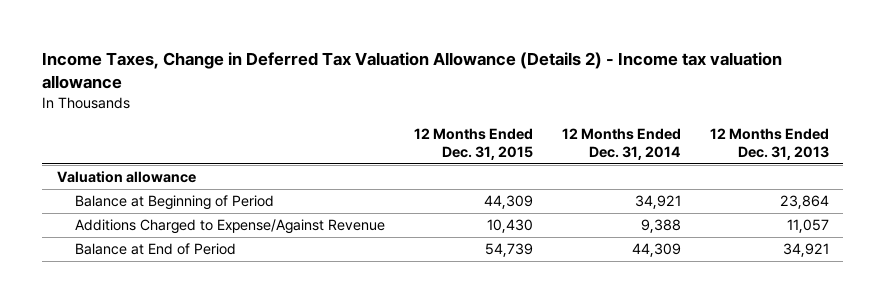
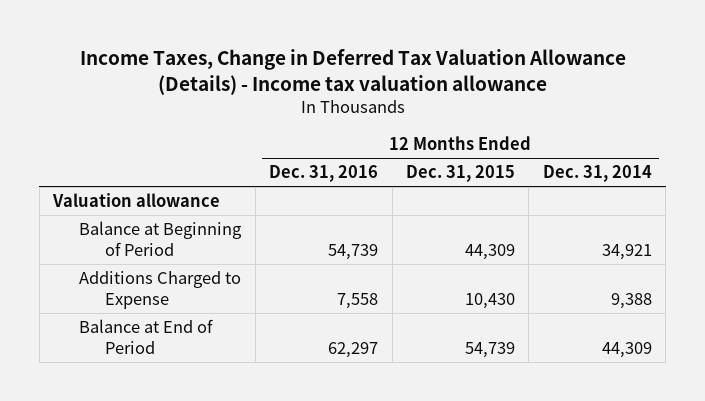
- Income Taxes, Change in Deferred Tax Valuation Allowance (Details 2) - Income tax valuation allowance
+ Income Taxes, Change in Deferred Tax Valuation Allowance (Details) - Income tax valuation allowance
- | 12 Months Ended Dec. 31, 2015 | 12 Months Ended Dec. 31, 2014 | 12 Months Ended Dec. 31, 2013
+ | 12 Months Ended Dec. 31, 2016 | 12 Months Ended Dec. 31, 2015 | 12 Months Ended Dec. 31, 2014
- Additions Charged to Expense/Against Revenue | 10,430 | 9,388 | 11,057
+ Additions Charged to Expense | 7,558 | 10,430 | 9,388

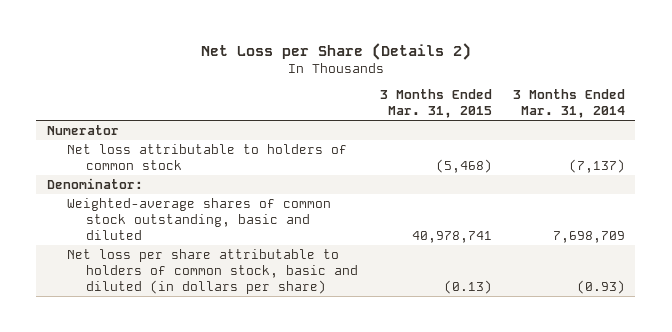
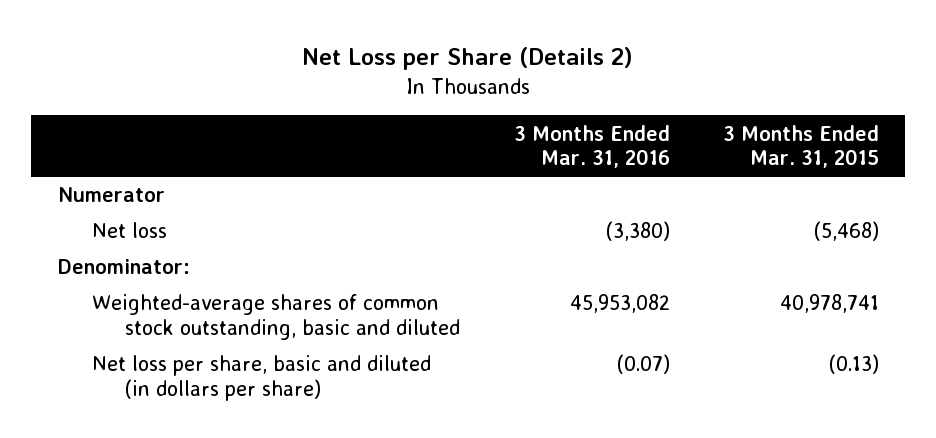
- | 3 Months Ended Mar. 31, 2015 | 3 Months Ended Mar. 31, 2014
+ | 3 Months Ended Mar. 31, 2016 | 3 Months Ended Mar. 31, 2015
- Net loss attributable to holders of common stock | (5,468) | (7,137)
+ Net loss | (3,380) | (5,468)
- Net loss per share attributable to holders of common stock, basic and diluted (in dollars per share) | (0.13) | (0.93)
+ Net loss per share, basic and diluted (in dollars per share) | (0.07) | (0.13)

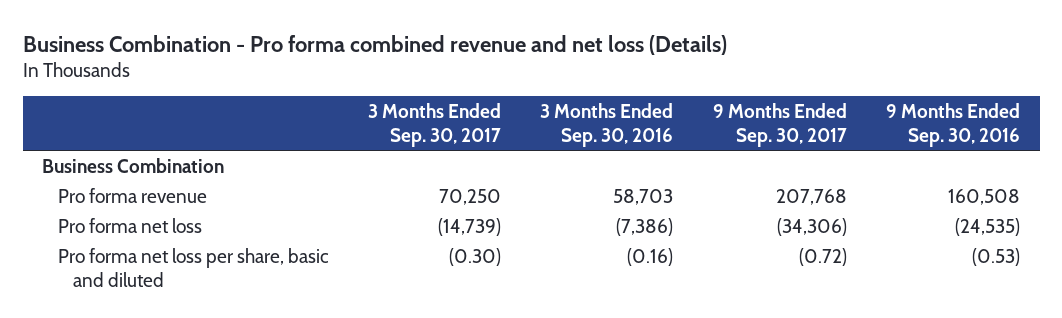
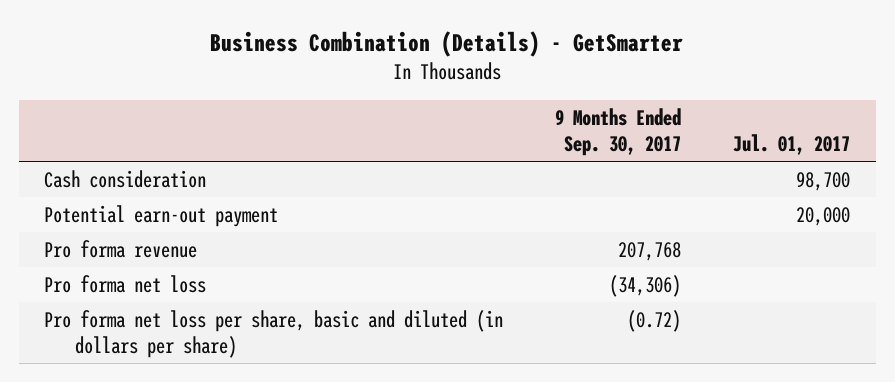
- Business Combination - Pro forma combined revenue and net loss (Details)
+ Business Combination (Details) - GetSmarter
- | 3 Months Ended Sep. 30, 2017 | 3 Months Ended Sep. 30, 2016 | 9 Months Ended Sep. 30, 2017 | 9 Months Ended Sep. 30, 2016
+ | 9 Months Ended Sep. 30, 2017 | Jul. 01, 2017
- Business Combination
+ Cash consideration | | 98,700
+ Potential earn-out payment | | 20,000
- Pro forma net loss per share, basic and diluted | (0.30) | (0.16) | (0.72) | (0.53)
+ Pro forma net loss per share, basic and diluted (in dollars per share) | (0.72) |

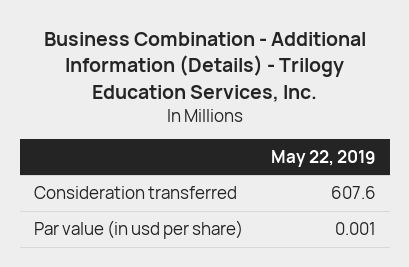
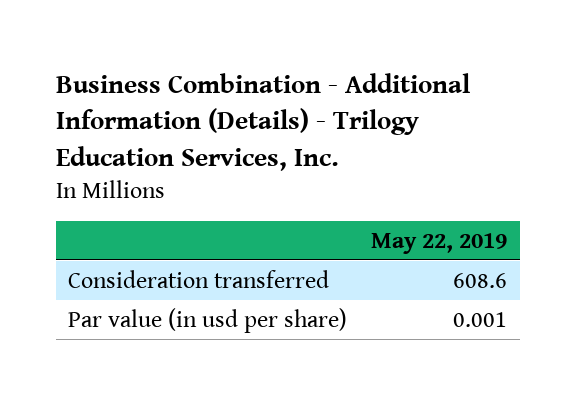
- Consideration transferred | 607.6
+ Consideration transferred | 608.6

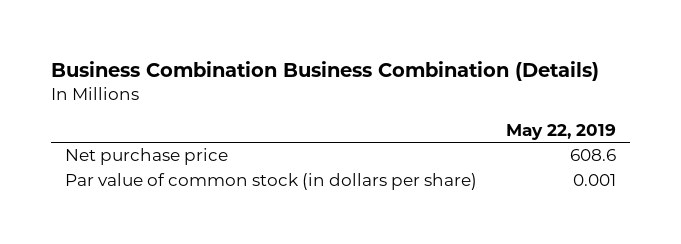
- Business Combination - Additional Information (Details) - Trilogy Education Services, Inc.
+ Business Combination Business Combination (Details)
- Consideration transferred | 608.6
- Par value (in usd per share) | 0.001
+ Net purchase price | 608.6
+ Par value of common stock (in dollars per share) | 0.001

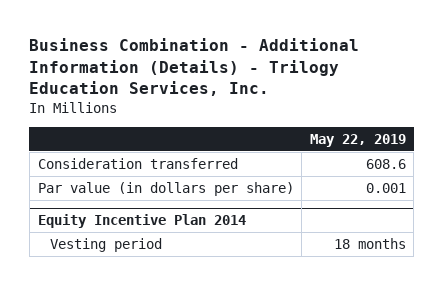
- Business Combination Business Combination (Details)
+ Business Combination - Additional Information (Details) - Trilogy Education Services, Inc.
- Net purchase price | 608.6
- Par value of common stock (in dollars per share) | 0.001
+ Consideration transferred | 608.6
+ Par value (in dollars per share) | 0.001
+ Equity Incentive Plan 2014
+ Vesting period | 18 months

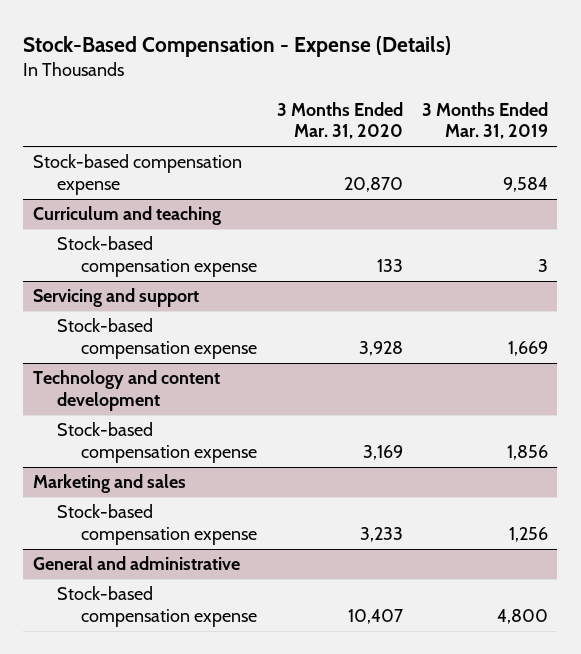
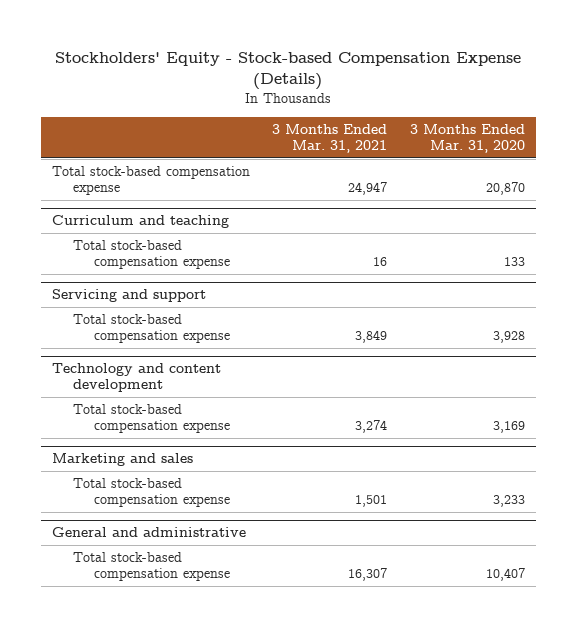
- Stock-Based Compensation - Expense (Details)
+ Stockholders' Equity - Stock-based Compensation Expense (Details)
- | 3 Months Ended Mar. 31, 2020 | 3 Months Ended Mar. 31, 2019
+ | 3 Months Ended Mar. 31, 2021 | 3 Months Ended Mar. 31, 2020
- Stock-based compensation expense | 20,870 | 9,584
+ Total stock-based compensation expense | 24,947 | 20,870
@ Curriculum and teaching
- Stock-based compensation expense | 133 | 3
+ Total stock-based compensation expense | 16 | 133
@ Servicing and support
- Stock-based compensation expense | 3,928 | 1,669
+ Total stock-based compensation expense | 3,849 | 3,928
@ Technology and content development
- Stock-based compensation expense | 3,169 | 1,856
+ Total stock-based compensation expense | 3,274 | 3,169
@ Marketing and sales
- Stock-based compensation expense | 3,233 | 1,256
+ Total stock-based compensation expense | 1,501 | 3,233
@ General and administrative
- Stock-based compensation expense | 10,407 | 4,800
+ Total stock-based compensation expense | 16,307 | 10,407

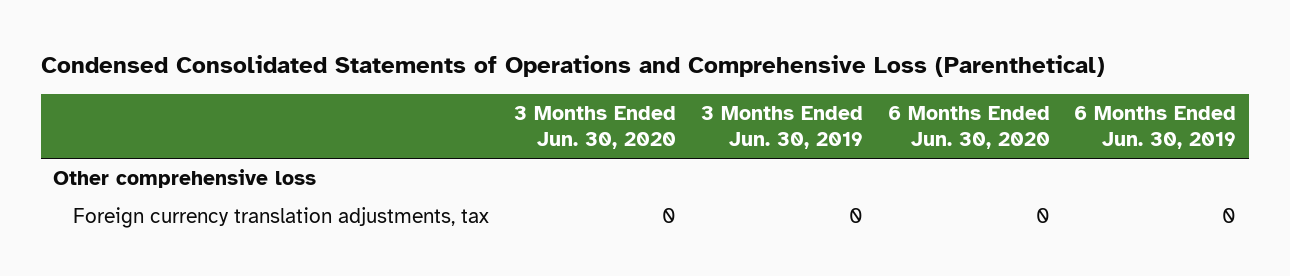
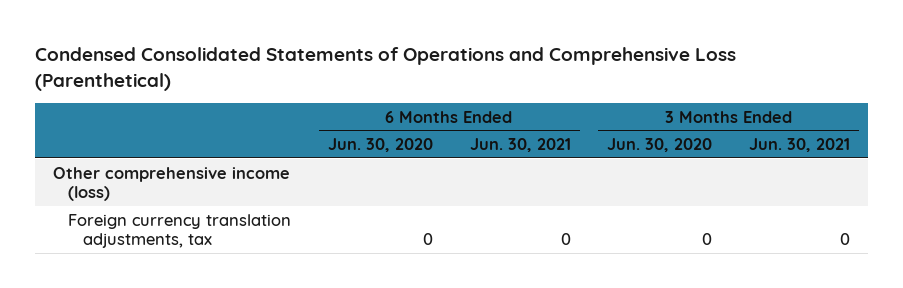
- | 3 Months Ended Jun. 30, 2020 | 3 Months Ended Jun. 30, 2019 | 6 Months Ended Jun. 30, 2020 | 6 Months Ended Jun. 30, 2019
+ | 6 Months Ended Jun. 30, 2020 | 6 Months Ended Jun. 30, 2021 | 3 Months Ended Jun. 30, 2020 | 3 Months Ended Jun. 30, 2021
- Other comprehensive loss
+ Other comprehensive income (loss)

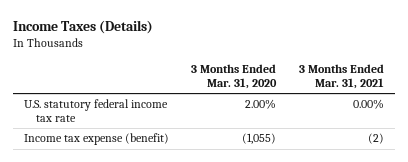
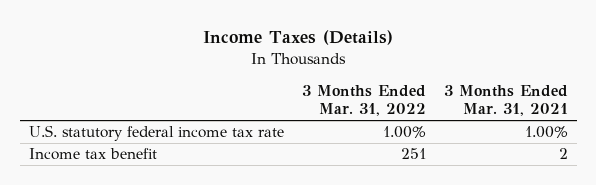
- | 3 Months Ended Mar. 31, 2020 | 3 Months Ended Mar. 31, 2021
+ | 3 Months Ended Mar. 31, 2022 | 3 Months Ended Mar. 31, 2021
- U.S. statutory federal income tax rate | 2.00% | 0.00%
- Income tax expense (benefit) | (1,055) | (2)
+ U.S. statutory federal income tax rate | 1.00% | 1.00%
+ Income tax benefit | 251 | 2

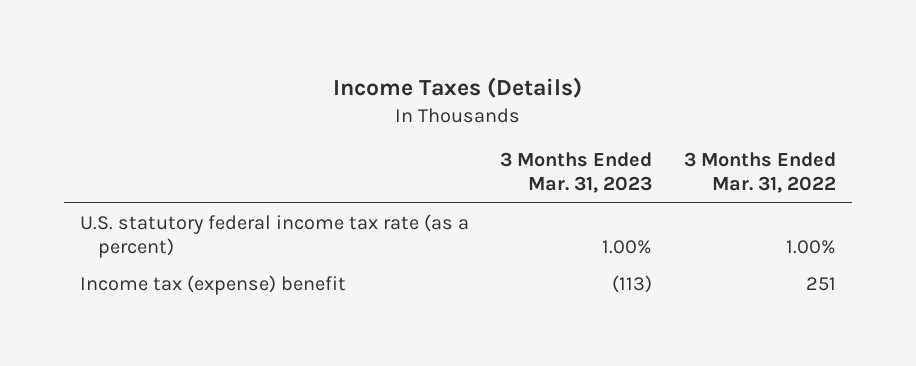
- | 3 Months Ended Mar. 31, 2022 | 3 Months Ended Mar. 31, 2021
+ | 3 Months Ended Mar. 31, 2023 | 3 Months Ended Mar. 31, 2022
- U.S. statutory federal income tax rate | 1.00% | 1.00%
- Income tax benefit | 251 | 2
+ U.S. statutory federal income tax rate (as a percent) | 1.00% | 1.00%
+ Income tax (expense) benefit | (113) | 251

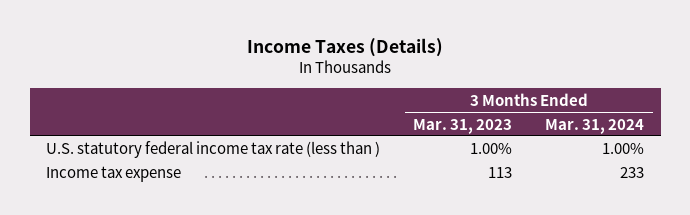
- | 3 Months Ended Mar. 31, 2023 | 3 Months Ended Mar. 31, 2022
+ | 3 Months Ended Mar. 31, 2023 | 3 Months Ended Mar. 31, 2024
- U.S. statutory federal income tax rate (as a percent) | 1.00% | 1.00%
- Income tax (expense) benefit | (113) | 251
+ U.S. statutory federal income tax rate (less than ) | 1.00% | 1.00%
+ Income tax expense | 113 | 233

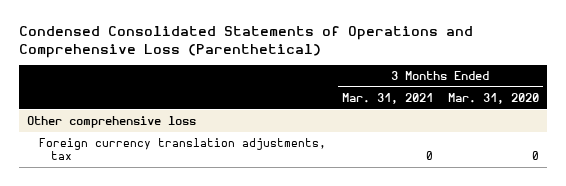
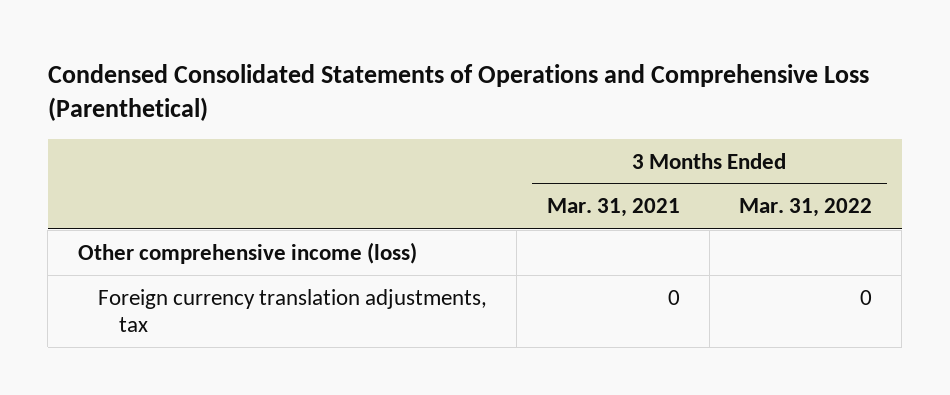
- | 3 Months Ended Mar. 31, 2021 | 3 Months Ended Mar. 31, 2020
+ | 3 Months Ended Mar. 31, 2021 | 3 Months Ended Mar. 31, 2022
- Other comprehensive loss
+ Other comprehensive income (loss)

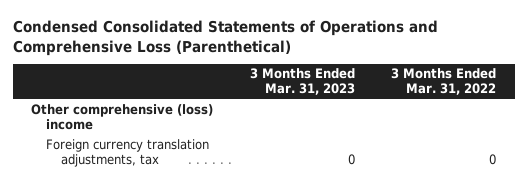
- | 3 Months Ended Mar. 31, 2021 | 3 Months Ended Mar. 31, 2022
+ | 3 Months Ended Mar. 31, 2023 | 3 Months Ended Mar. 31, 2022
- Other comprehensive income (loss)
+ Other comprehensive (loss) income

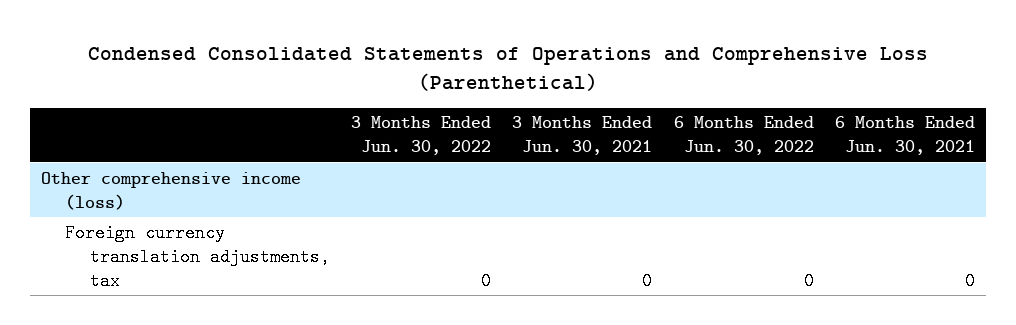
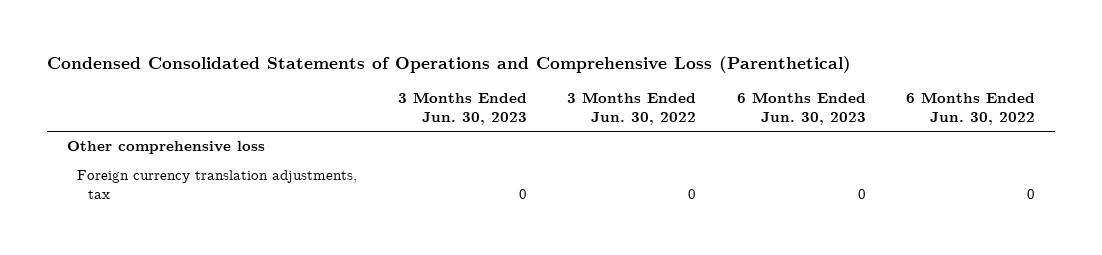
- | 3 Months Ended Jun. 30, 2022 | 3 Months Ended Jun. 30, 2021 | 6 Months Ended Jun. 30, 2022 | 6 Months Ended Jun. 30, 2021
+ | 3 Months Ended Jun. 30, 2023 | 3 Months Ended Jun. 30, 2022 | 6 Months Ended Jun. 30, 2023 | 6 Months Ended Jun. 30, 2022
- Other comprehensive income (loss)
+ Other comprehensive loss

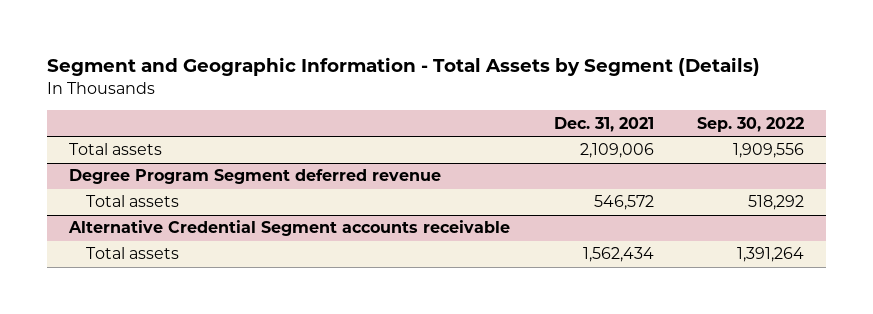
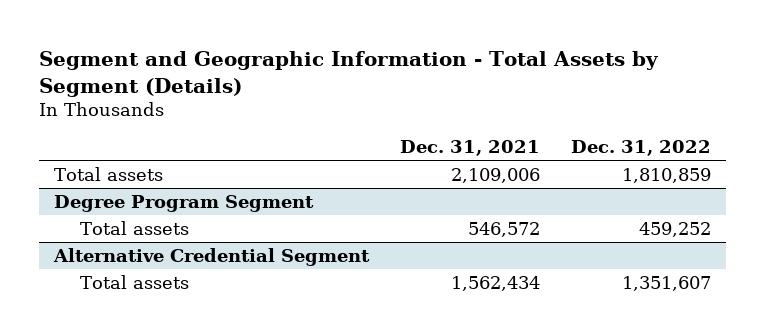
- | Dec. 31, 2021 | Sep. 30, 2022
+ | Dec. 31, 2021 | Dec. 31, 2022
- Degree Program Segment deferred revenue
+ Degree Program Segment
- Alternative Credential Segment accounts receivable
+ Alternative Credential Segment

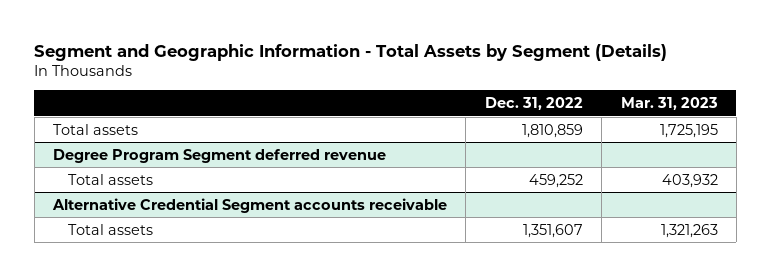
- | Dec. 31, 2021 | Dec. 31, 2022
+ | Dec. 31, 2022 | Mar. 31, 2023
- Degree Program Segment
+ Degree Program Segment deferred revenue
- Alternative Credential Segment
+ Alternative Credential Segment accounts receivable

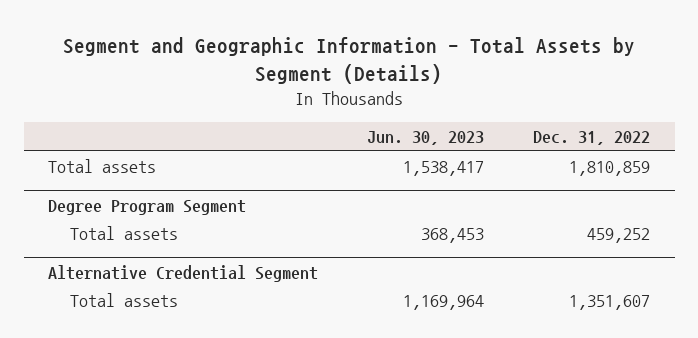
- | Dec. 31, 2022 | Mar. 31, 2023
+ | Jun. 30, 2023 | Dec. 31, 2022
- Degree Program Segment deferred revenue
+ Degree Program Segment
- Alternative Credential Segment accounts receivable
+ Alternative Credential Segment

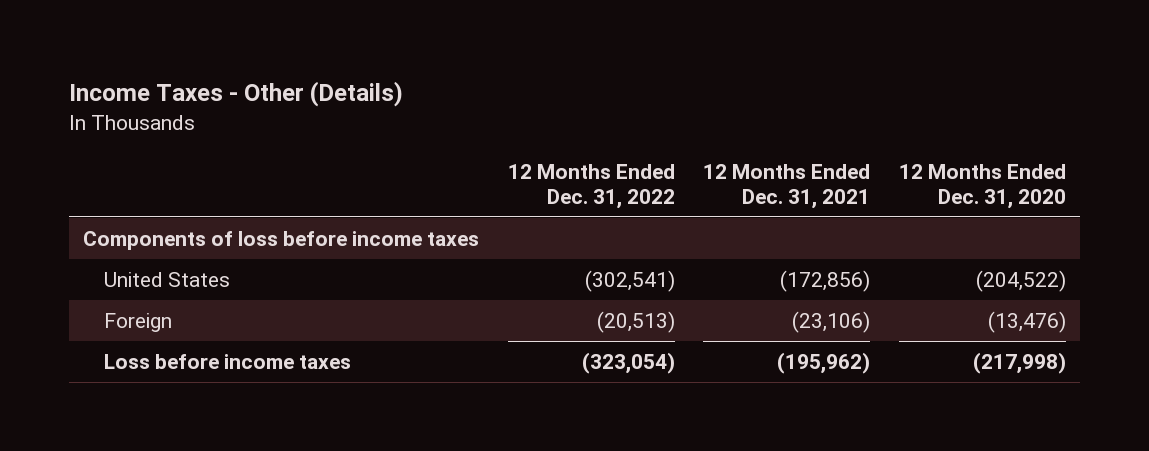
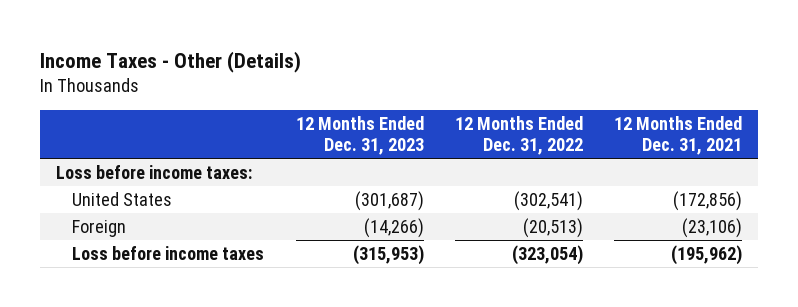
- | 12 Months Ended Dec. 31, 2022 | 12 Months Ended Dec. 31, 2021 | 12 Months Ended Dec. 31, 2020
+ | 12 Months Ended Dec. 31, 2023 | 12 Months Ended Dec. 31, 2022 | 12 Months Ended Dec. 31, 2021
- Components of loss before income taxes
+ Loss before income taxes:

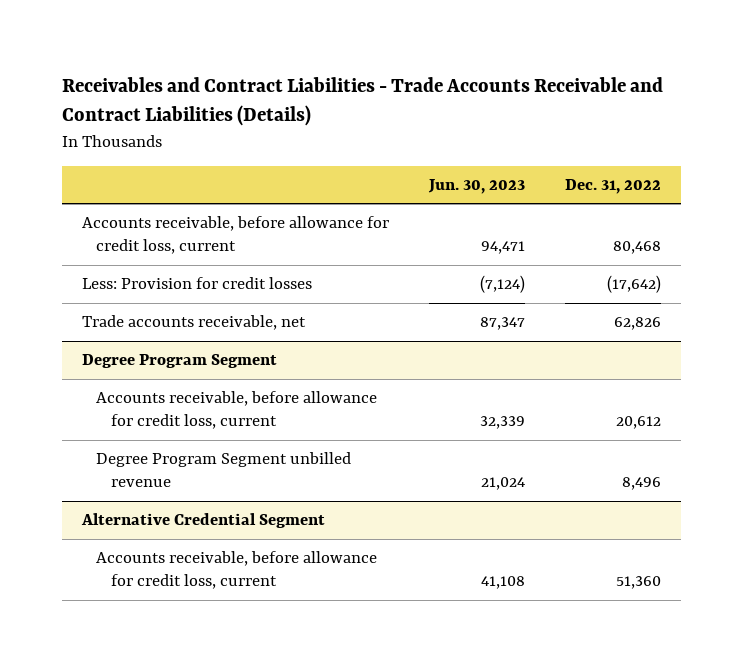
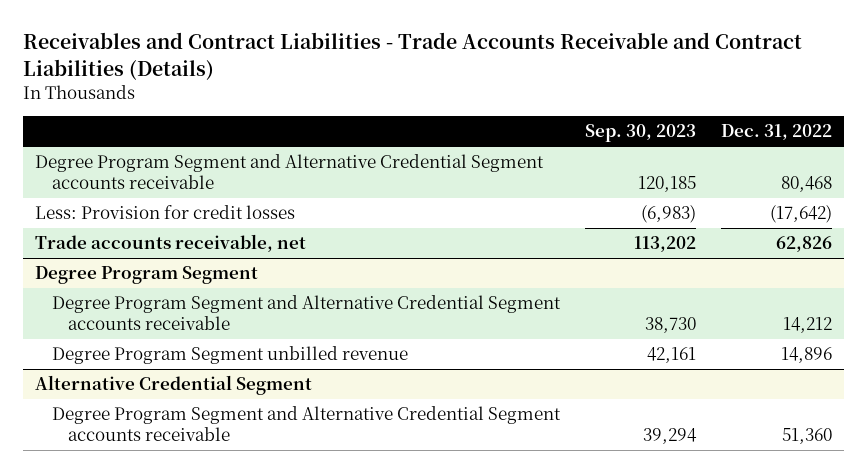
- | Jun. 30, 2023 | Dec. 31, 2022
+ | Sep. 30, 2023 | Dec. 31, 2022
- Accounts receivable, before allowance for credit loss, current | 94,471 | 80,468
+ Degree Program Segment and Alternative Credential Segment accounts receivable | 120,185 | 80,468
@ Degree Program Segment
- Accounts receivable, before allowance for credit loss, current | 32,339 | 20,612
- Degree Program Segment unbilled revenue | 21,024 | 8,496
+ Degree Program Segment and Alternative Credential Segment accounts receivable | 38,730 | 14,212
+ Degree Program Segment unbilled revenue | 42,161 | 14,896
@ Alternative Credential Segment
- Accounts receivable, before allowance for credit loss, current | 41,108 | 51,360
+ Degree Program Segment and Alternative Credential Segment accounts receivable | 39,294 | 51,360

